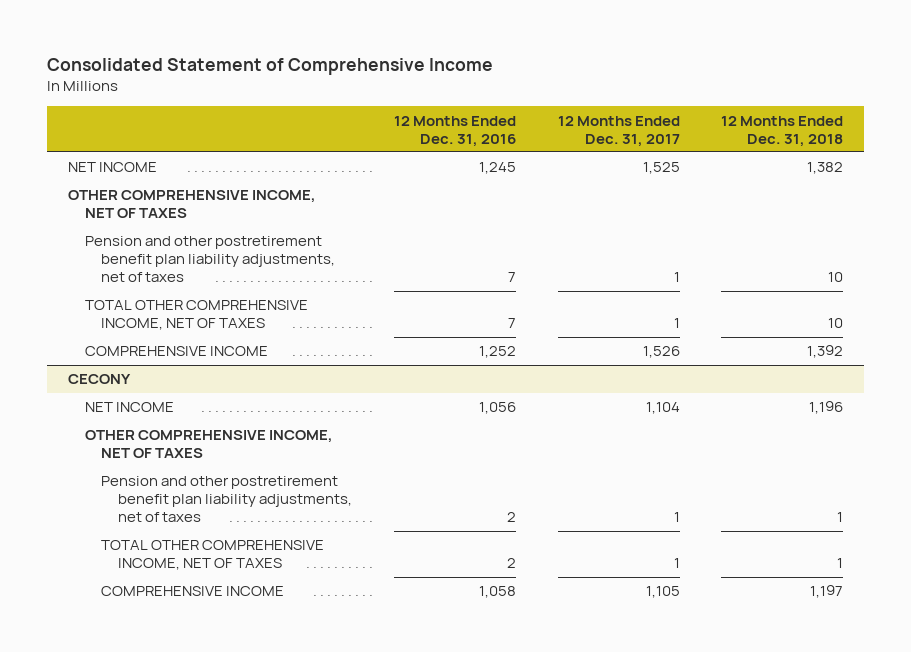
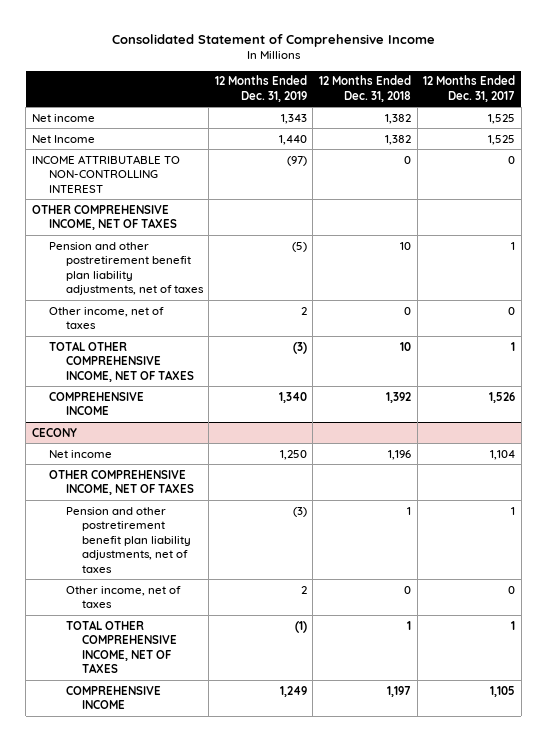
- | 12 Months Ended Dec. 31, 2016 | 12 Months Ended Dec. 31, 2017 | 12 Months Ended Dec. 31, 2018
+ | 12 Months Ended Dec. 31, 2019 | 12 Months Ended Dec. 31, 2018 | 12 Months Ended Dec. 31, 2017
- NET INCOME | 1,245 | 1,525 | 1,382
+ Net income | 1,343 | 1,382 | 1,525
+ Net Income | 1,440 | 1,382 | 1,525
+ INCOME ATTRIBUTABLE TO NON-CONTROLLING INTEREST | (97) | 0 | 0
+ Other income, net of taxes | 2 | 0 | 0
@ CECONY
- NET INCOME | 1,056 | 1,104 | 1,196
+ Net income | 1,250 | 1,196 | 1,104
+ Other income, net of taxes | 2 | 0 | 0

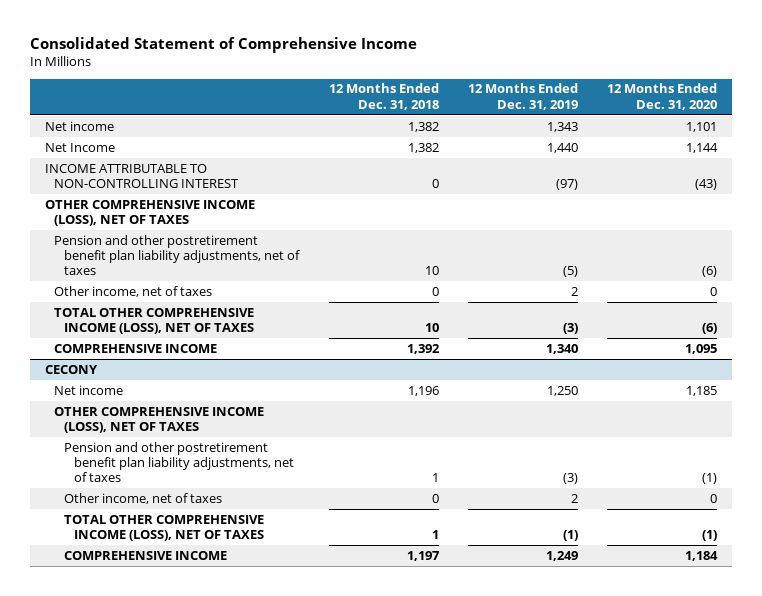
- | 12 Months Ended Dec. 31, 2019 | 12 Months Ended Dec. 31, 2018 | 12 Months Ended Dec. 31, 2017
+ | 12 Months Ended Dec. 31, 2018 | 12 Months Ended Dec. 31, 2019 | 12 Months Ended Dec. 31, 2020
- OTHER COMPREHENSIVE INCOME, NET OF TAXES
+ OTHER COMPREHENSIVE INCOME (LOSS), NET OF TAXES
- TOTAL OTHER COMPREHENSIVE INCOME, NET OF TAXES | (3) | 10 | 1
+ TOTAL OTHER COMPREHENSIVE INCOME (LOSS), NET OF TAXES | 10 | (3) | (6)
@ CECONY
- OTHER COMPREHENSIVE INCOME, NET OF TAXES
+ OTHER COMPREHENSIVE INCOME (LOSS), NET OF TAXES
- TOTAL OTHER COMPREHENSIVE INCOME, NET OF TAXES | (1) | 1 | 1
+ TOTAL OTHER COMPREHENSIVE INCOME (LOSS), NET OF TAXES | 1 | (1) | (1)

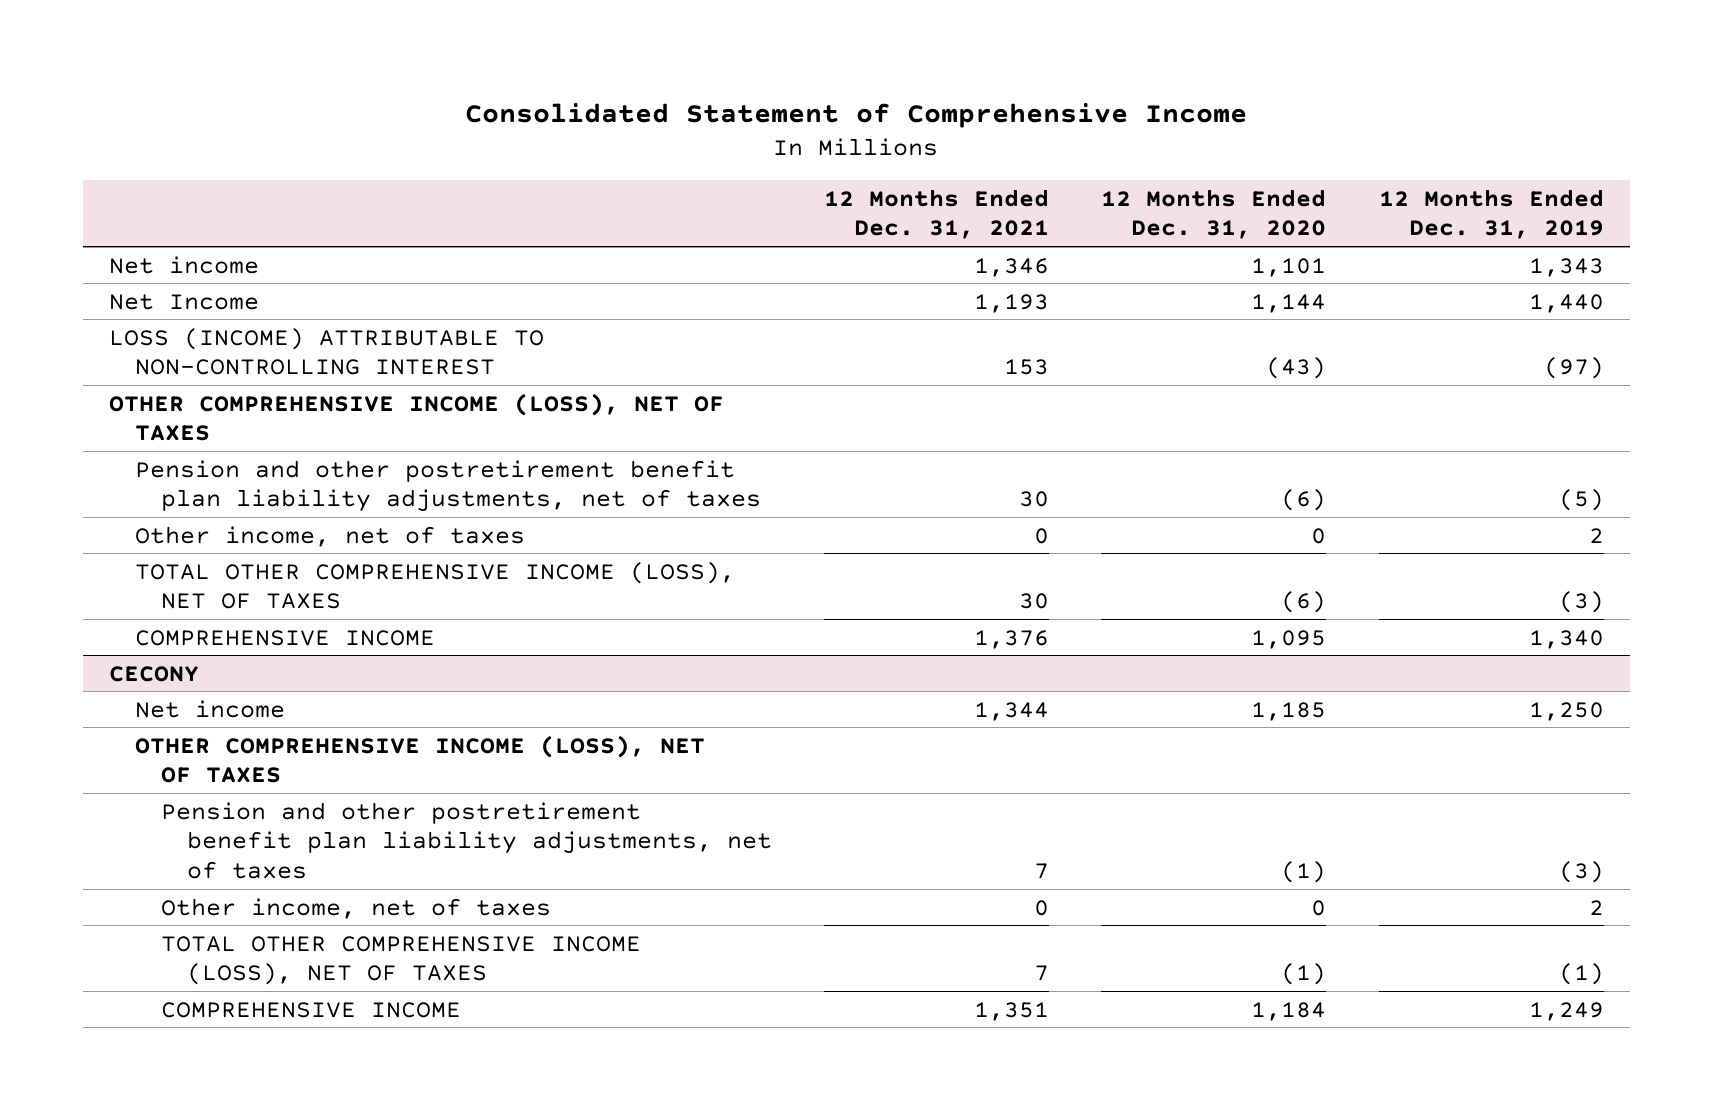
- | 12 Months Ended Dec. 31, 2018 | 12 Months Ended Dec. 31, 2019 | 12 Months Ended Dec. 31, 2020
+ | 12 Months Ended Dec. 31, 2021 | 12 Months Ended Dec. 31, 2020 | 12 Months Ended Dec. 31, 2019
- INCOME ATTRIBUTABLE TO NON-CONTROLLING INTEREST | 0 | (97) | (43)
+ LOSS (INCOME) ATTRIBUTABLE TO NON-CONTROLLING INTEREST | 153 | (43) | (97)

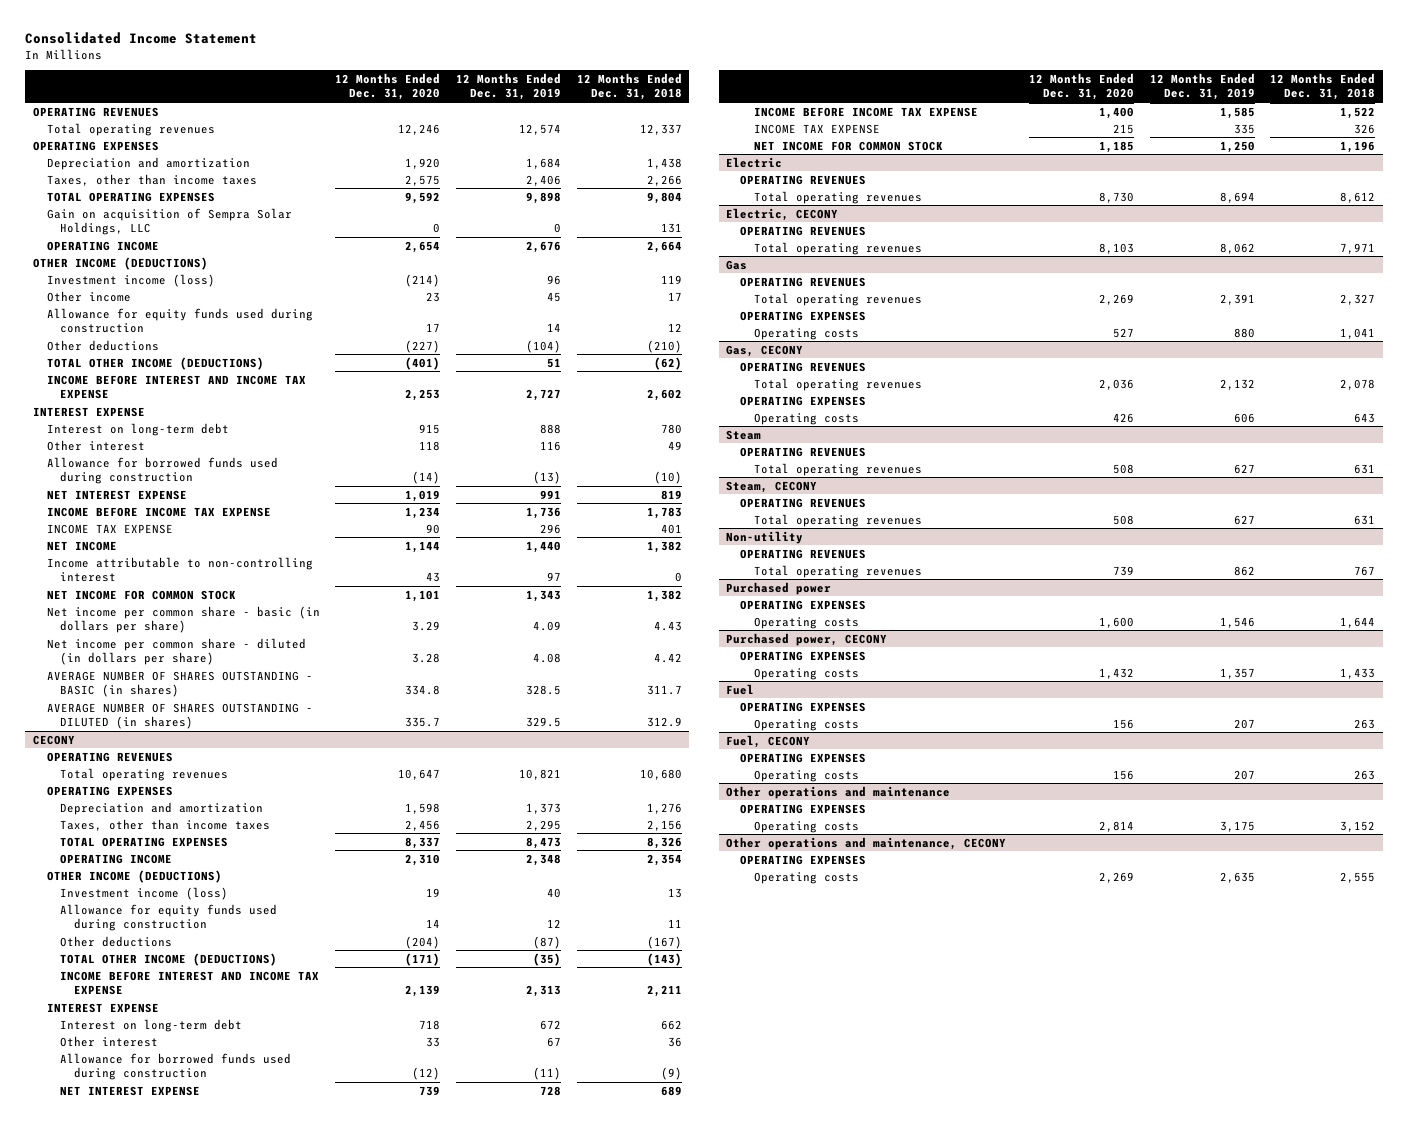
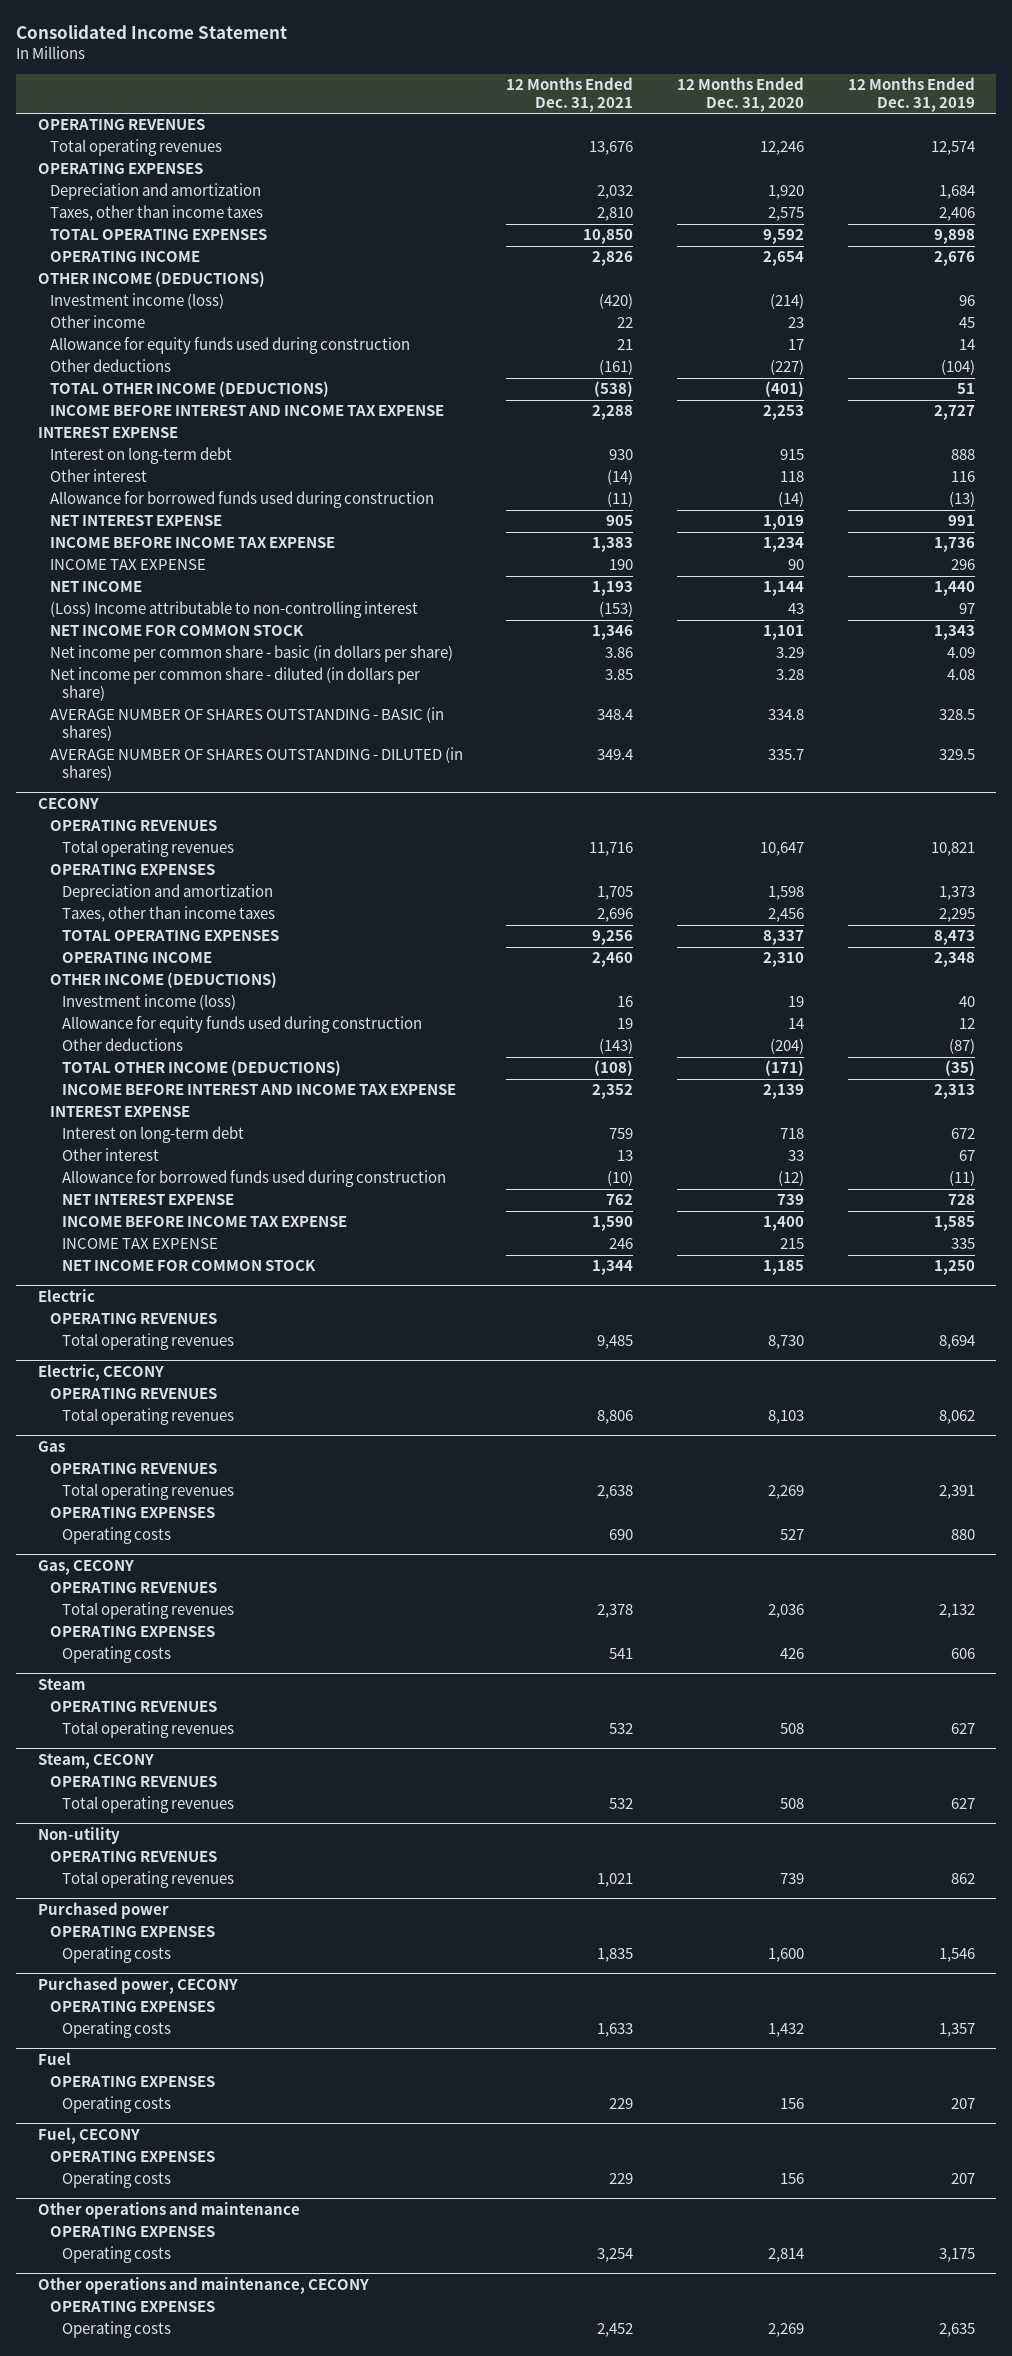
- | 12 Months Ended Dec. 31, 2020 | 12 Months Ended Dec. 31, 2019 | 12 Months Ended Dec. 31, 2018
+ | 12 Months Ended Dec. 31, 2021 | 12 Months Ended Dec. 31, 2020 | 12 Months Ended Dec. 31, 2019
- Gain on acquisition of Sempra Solar Holdings, LLC | 0 | 0 | 131
- Income attributable to non-controlling interest | 43 | 97 | 0
+ (Loss) Income attributable to non-controlling interest | (153) | 43 | 97

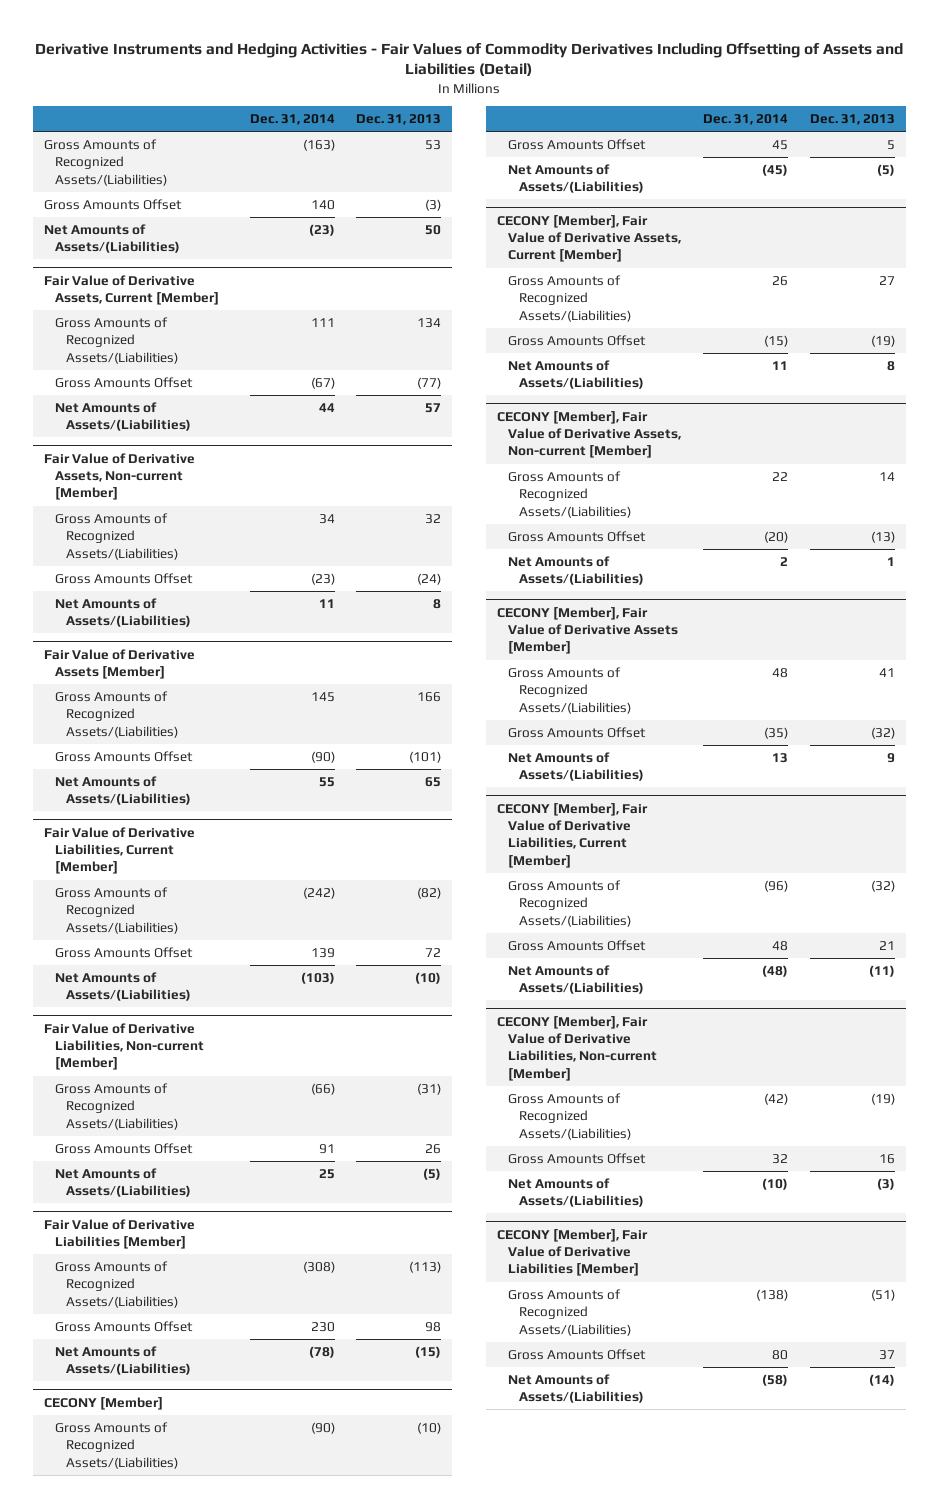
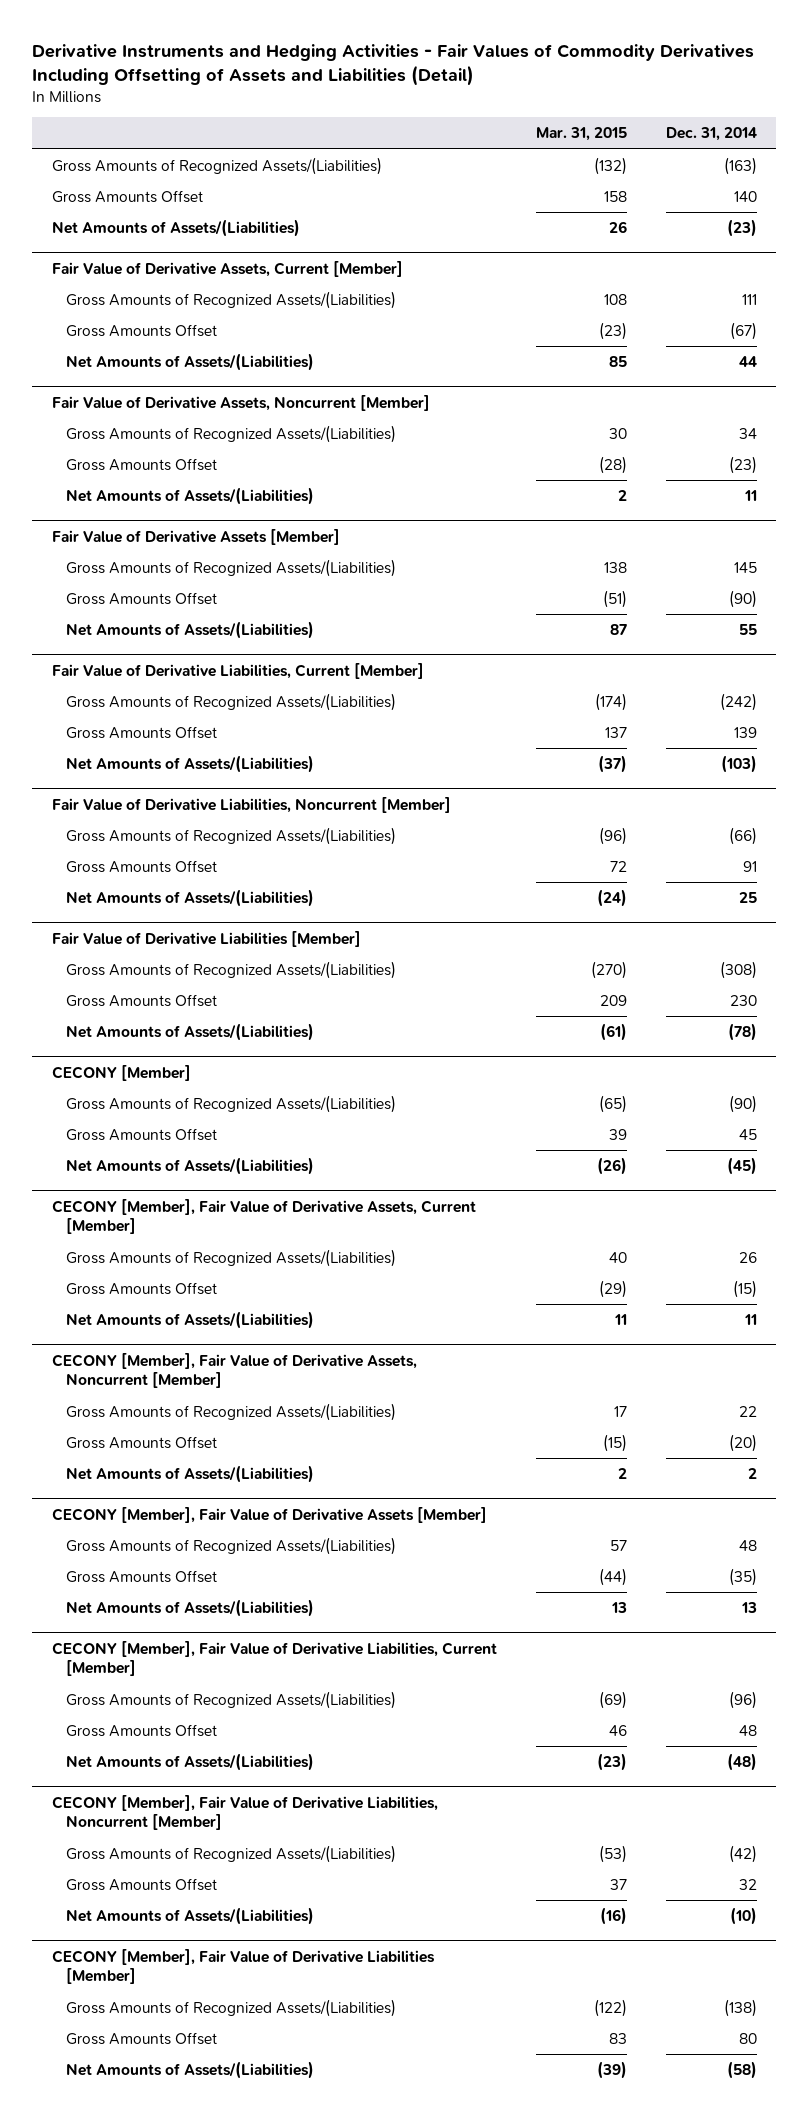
- | Dec. 31, 2014 | Dec. 31, 2013
+ | Mar. 31, 2015 | Dec. 31, 2014
- Fair Value of Derivative Assets, Non-current [Member]
+ Fair Value of Derivative Assets, Noncurrent [Member]
- Fair Value of Derivative Liabilities, Non-current [Member]
+ Fair Value of Derivative Liabilities, Noncurrent [Member]
- CECONY [Member], Fair Value of Derivative Assets, Non-current [Member]
+ CECONY [Member], Fair Value of Derivative Assets, Noncurrent [Member]
- CECONY [Member], Fair Value of Derivative Liabilities, Non-current [Member]
+ CECONY [Member], Fair Value of Derivative Liabilities, Noncurrent [Member]

